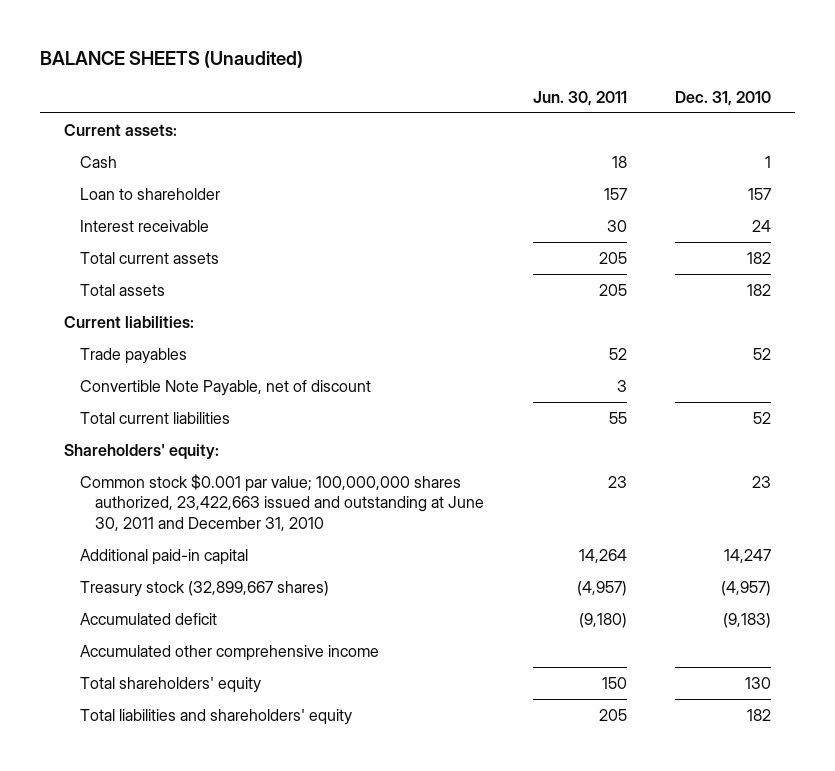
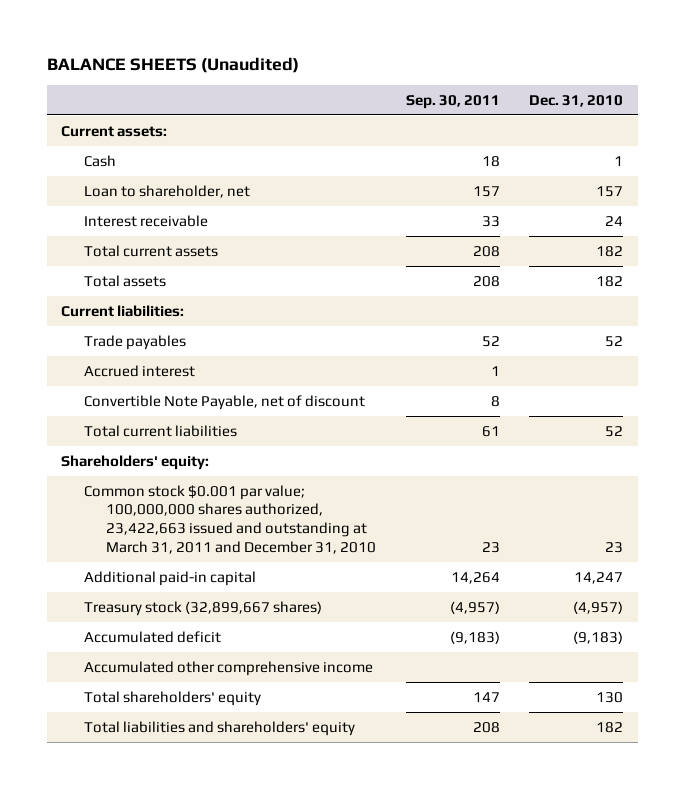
- | Jun. 30, 2011 | Dec. 31, 2010
+ | Sep. 30, 2011 | Dec. 31, 2010
- Loan to shareholder | 157 | 157
+ Loan to shareholder, net | 157 | 157
+ Accrued interest | 1 |
- Common stock $0.001 par value; 100,000,000 shares authorized, 23,422,663 issued and outstanding at June 30, 2011 and December 31, 2010 | 23 | 23
+ Common stock $0.001 par value; 100,000,000 shares authorized, 23,422,663 issued and outstanding at March 31, 2011 and December 31, 2010 | 23 | 23

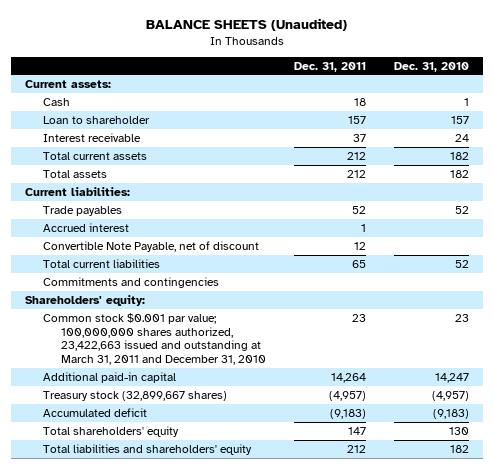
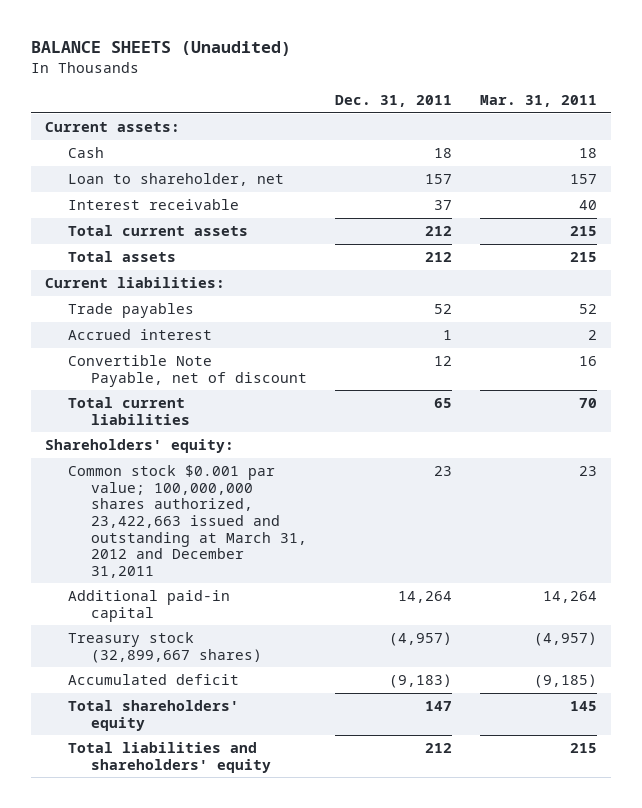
- | Dec. 31, 2011 | Dec. 31, 2010
+ | Dec. 31, 2011 | Mar. 31, 2011
- Loan to shareholder | 157 | 157
+ Loan to shareholder, net | 157 | 157
- Commitments and contingencies
- Common stock $0.001 par value; 100,000,000 shares authorized, 23,422,663 issued and outstanding at March 31, 2011 and December 31, 2010 | 23 | 23
+ Common stock $0.001 par value; 100,000,000 shares authorized, 23,422,663 issued and outstanding at March 31, 2012 and December 31,2011 | 23 | 23

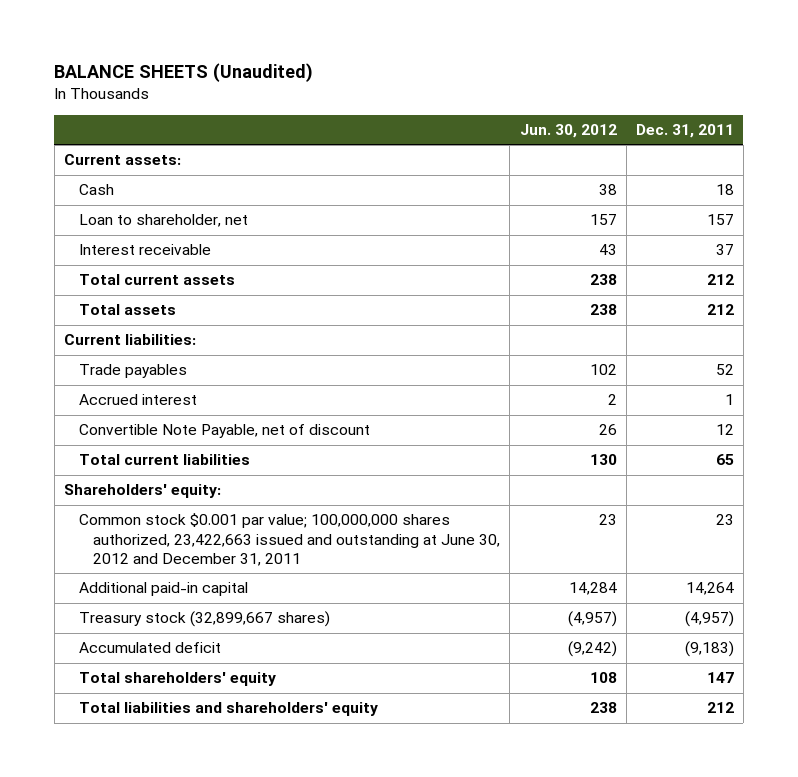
- | Dec. 31, 2011 | Mar. 31, 2011
+ | Jun. 30, 2012 | Dec. 31, 2011
- Common stock $0.001 par value; 100,000,000 shares authorized, 23,422,663 issued and outstanding at March 31, 2012 and December 31,2011 | 23 | 23
+ Common stock $0.001 par value; 100,000,000 shares authorized, 23,422,663 issued and outstanding at June 30, 2012 and December 31, 2011 | 23 | 23

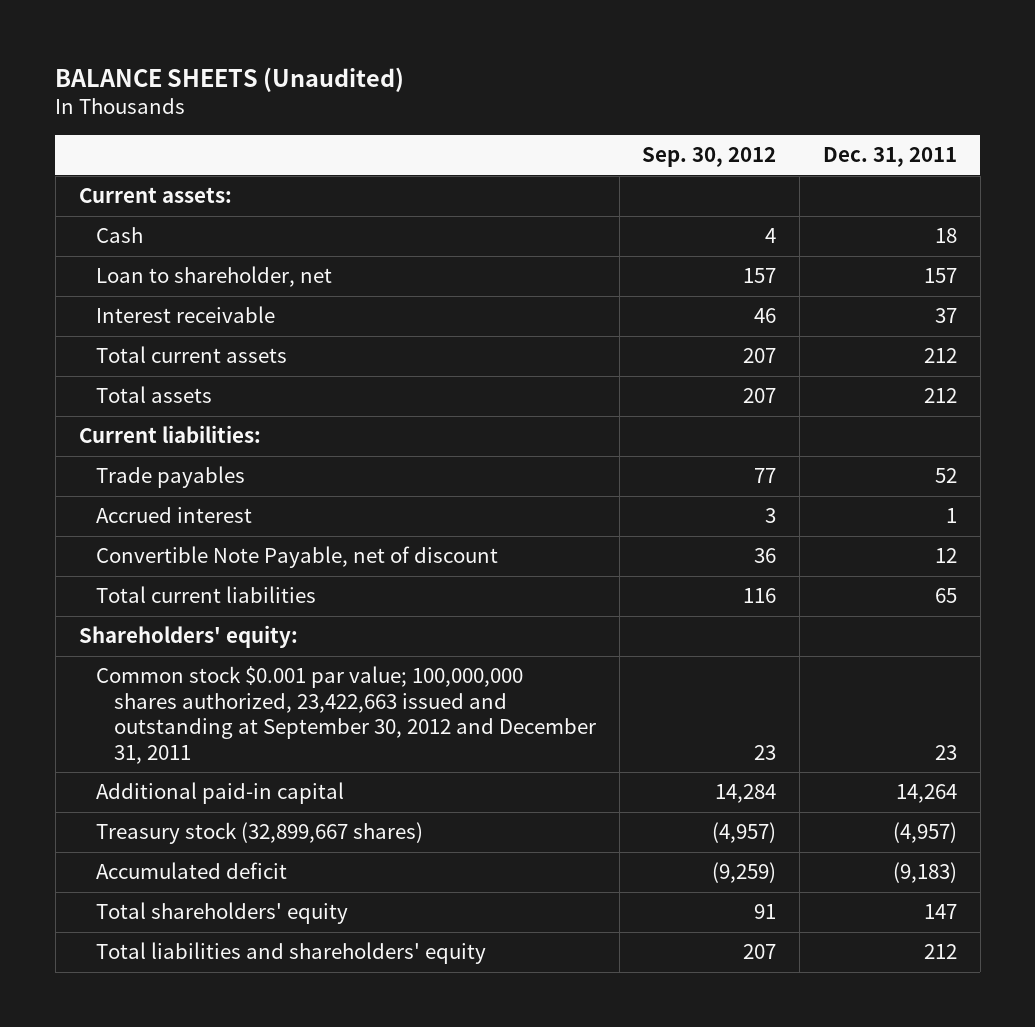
- | Jun. 30, 2012 | Dec. 31, 2011
+ | Sep. 30, 2012 | Dec. 31, 2011
- Common stock $0.001 par value; 100,000,000 shares authorized, 23,422,663 issued and outstanding at June 30, 2012 and December 31, 2011 | 23 | 23
+ Common stock $0.001 par value; 100,000,000 shares authorized, 23,422,663 issued and outstanding at September 30, 2012 and December 31, 2011 | 23 | 23

